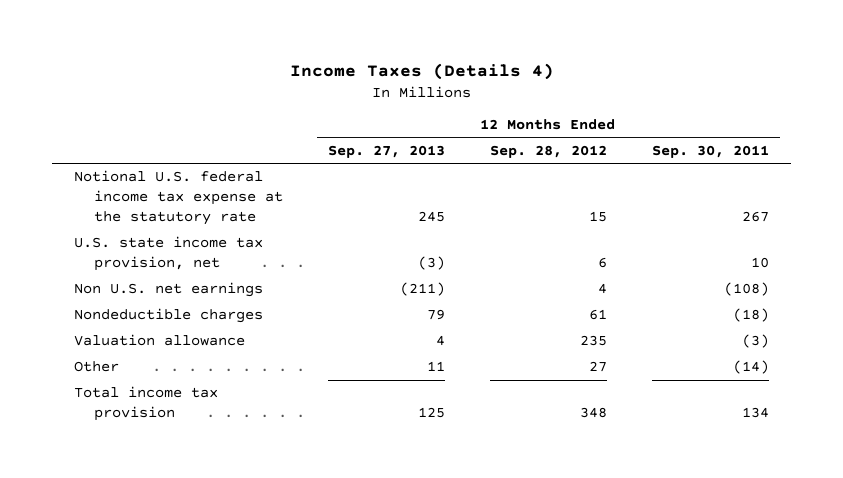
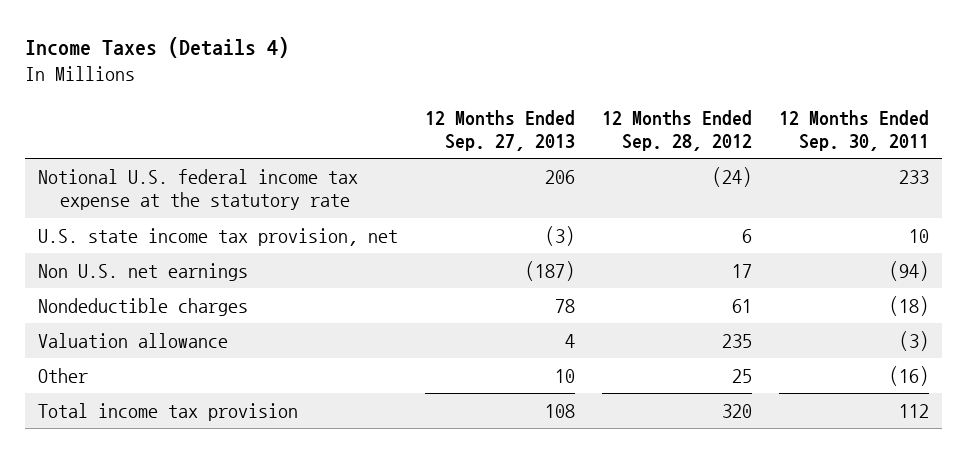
- Notional U.S. federal income tax expense at the statutory rate | 245 | 15 | 267
+ Notional U.S. federal income tax expense at the statutory rate | 206 | (24) | 233
- Non U.S. net earnings | (211) | 4 | (108)
- Nondeductible charges | 79 | 61 | (18)
+ Non U.S. net earnings | (187) | 17 | (94)
+ Nondeductible charges | 78 | 61 | (18)
- Other | 11 | 27 | (14)
- Total income tax provision | 125 | 348 | 134
+ Other | 10 | 25 | (16)
+ Total income tax provision | 108 | 320 | 112

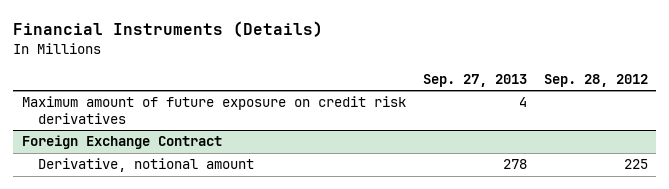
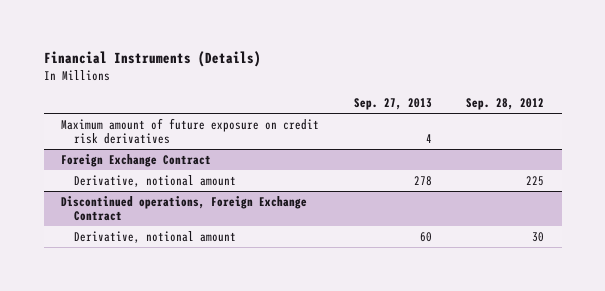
+ Discontinued operations, Foreign Exchange Contract
+ Derivative, notional amount | 60 | 30

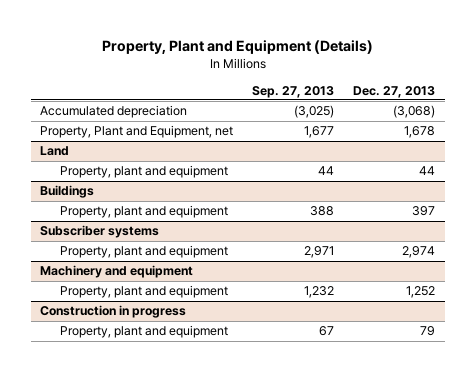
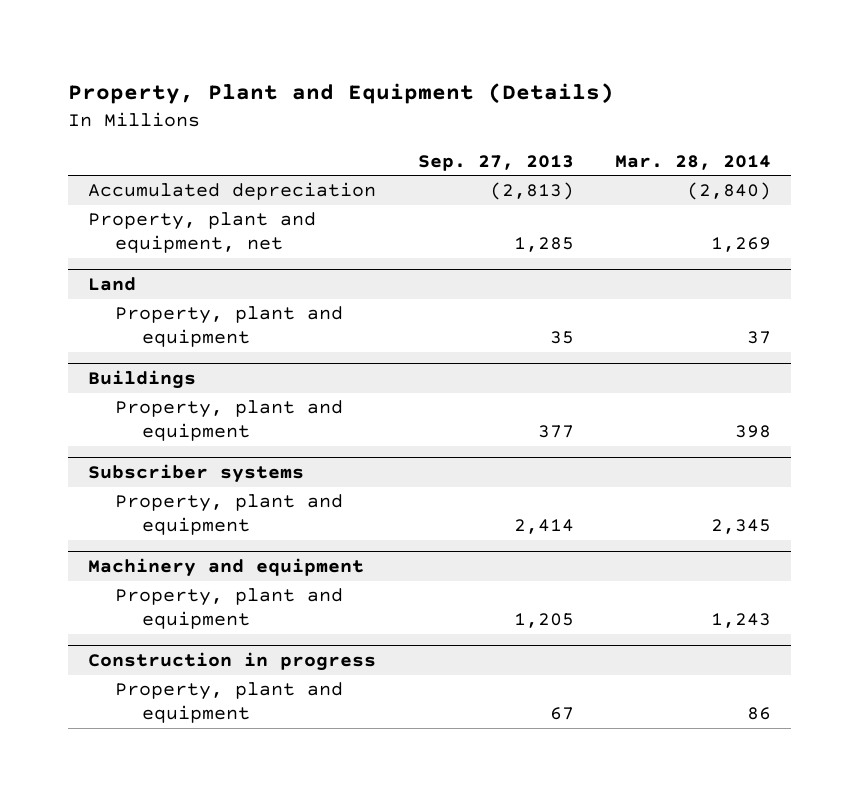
- | Sep. 27, 2013 | Dec. 27, 2013
+ | Sep. 27, 2013 | Mar. 28, 2014
- Accumulated depreciation | (3,025) | (3,068)
- Property, Plant and Equipment, net | 1,677 | 1,678
+ Accumulated depreciation | (2,813) | (2,840)
+ Property, plant and equipment, net | 1,285 | 1,269
@ Land
- Property, plant and equipment | 44 | 44
+ Property, plant and equipment | 35 | 37
@ Buildings
- Property, plant and equipment | 388 | 397
+ Property, plant and equipment | 377 | 398
@ Subscriber systems
- Property, plant and equipment | 2,971 | 2,974
+ Property, plant and equipment | 2,414 | 2,345
@ Machinery and equipment
- Property, plant and equipment | 1,232 | 1,252
+ Property, plant and equipment | 1,205 | 1,243

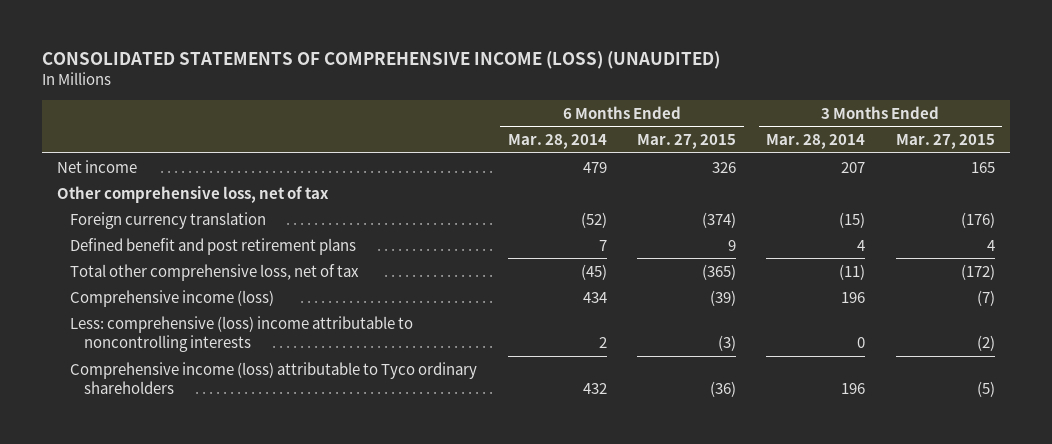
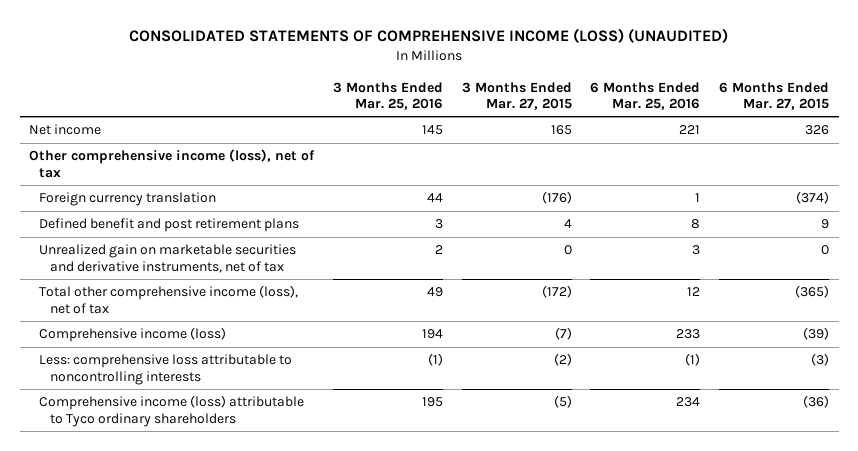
- | 6 Months Ended Mar. 28, 2014 | 6 Months Ended Mar. 27, 2015 | 3 Months Ended Mar. 28, 2014 | 3 Months Ended Mar. 27, 2015
+ | 3 Months Ended Mar. 25, 2016 | 3 Months Ended Mar. 27, 2015 | 6 Months Ended Mar. 25, 2016 | 6 Months Ended Mar. 27, 2015
- Other comprehensive loss, net of tax
+ Other comprehensive income (loss), net of tax
- Total other comprehensive loss, net of tax | (45) | (365) | (11) | (172)
+ Unrealized gain on marketable securities and derivative instruments, net of tax | 2 | 0 | 3 | 0
+ Total other comprehensive income (loss), net of tax | 49 | (172) | 12 | (365)
- Less: comprehensive (loss) income attributable to noncontrolling interests | 2 | (3) | 0 | (2)
+ Less: comprehensive loss attributable to noncontrolling interests | (1) | (2) | (1) | (3)

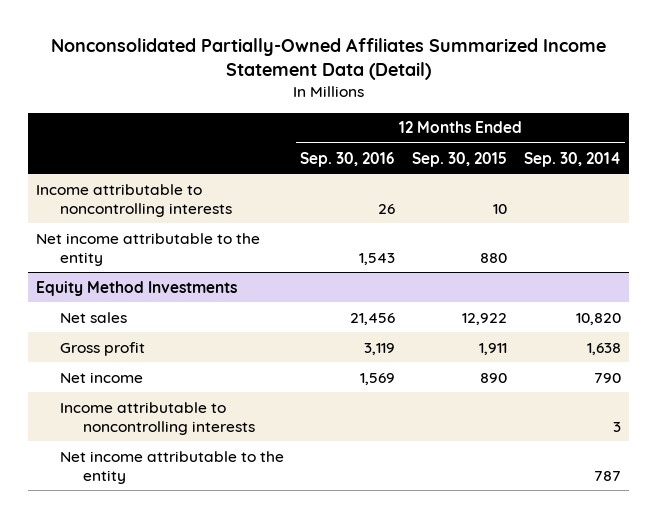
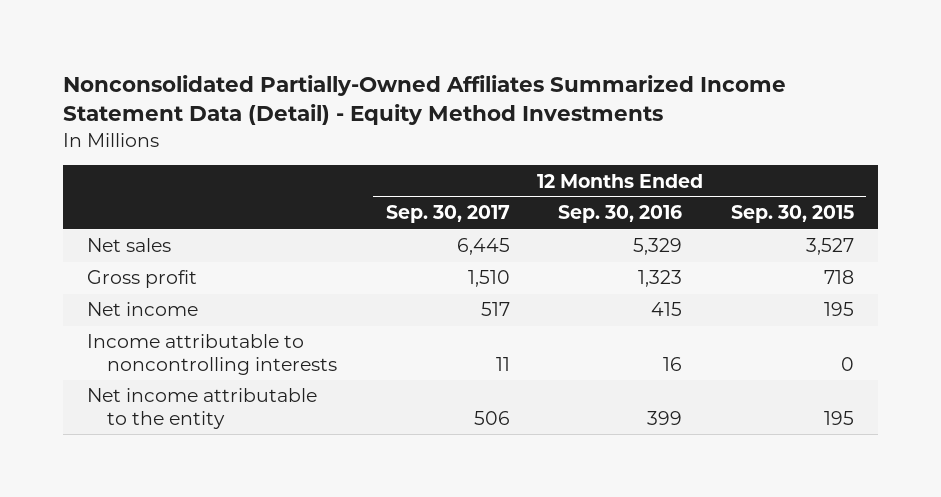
- Nonconsolidated Partially-Owned Affiliates Summarized Income Statement Data (Detail)
+ Nonconsolidated Partially-Owned Affiliates Summarized Income Statement Data (Detail) - Equity Method Investments
- | 12 Months Ended Sep. 30, 2016 | 12 Months Ended Sep. 30, 2015 | 12 Months Ended Sep. 30, 2014
+ | 12 Months Ended Sep. 30, 2017 | 12 Months Ended Sep. 30, 2016 | 12 Months Ended Sep. 30, 2015
- Income attributable to noncontrolling interests | 26 | 10 |
- Net income attributable to the entity | 1,543 | 880 |
- Equity Method Investments
- Net sales | 21,456 | 12,922 | 10,820
- Gross profit | 3,119 | 1,911 | 1,638
- Net income | 1,569 | 890 | 790
- Income attributable to noncontrolling interests | | | 3
- Net income attributable to the entity | | | 787
+ Net sales | 6,445 | 5,329 | 3,527
+ Gross profit | 1,510 | 1,323 | 718
+ Net income | 517 | 415 | 195
+ Income attributable to noncontrolling interests | 11 | 16 | 0
+ Net income attributable to the entity | 506 | 399 | 195

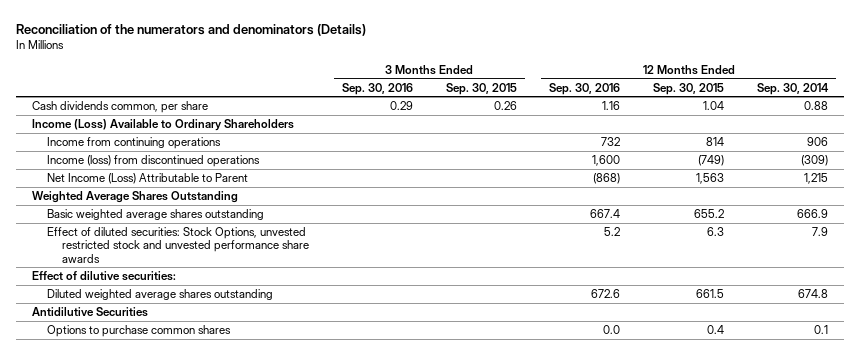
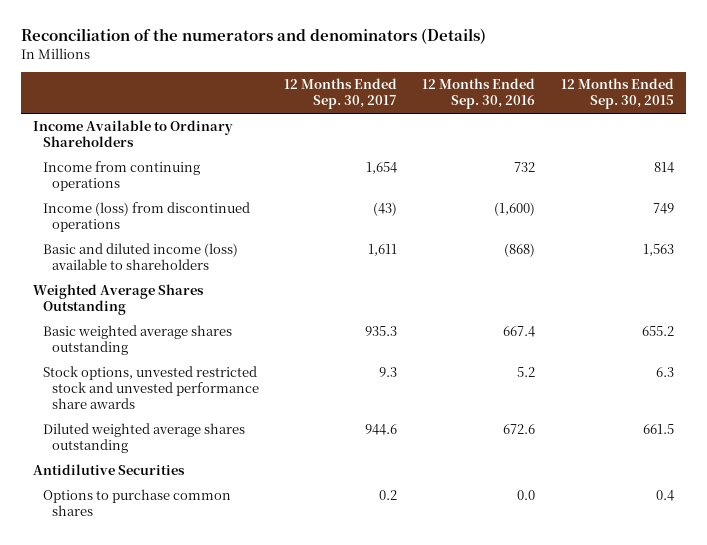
- | 3 Months Ended Sep. 30, 2016 | 3 Months Ended Sep. 30, 2015 | 12 Months Ended Sep. 30, 2016 | 12 Months Ended Sep. 30, 2015 | 12 Months Ended Sep. 30, 2014
+ | 12 Months Ended Sep. 30, 2017 | 12 Months Ended Sep. 30, 2016 | 12 Months Ended Sep. 30, 2015
- Cash dividends common, per share | 0.29 | 0.26 | 1.16 | 1.04 | 0.88
- Income (Loss) Available to Ordinary Shareholders
+ Income Available to Ordinary Shareholders
- Income (loss) from discontinued operations | | | 1,600 | (749) | (309)
- Net Income (Loss) Attributable to Parent | | | (868) | 1,563 | 1,215
+ Income (loss) from discontinued operations | (43) | (1,600) | 749
+ Basic and diluted income (loss) available to shareholders | 1,611 | (868) | 1,563
- Effect of diluted securities: Stock Options, unvested restricted stock and unvested performance share awards | | | 5.2 | 6.3 | 7.9
- Effect of dilutive securities:
+ Stock options, unvested restricted stock and unvested performance share awards | 9.3 | 5.2 | 6.3

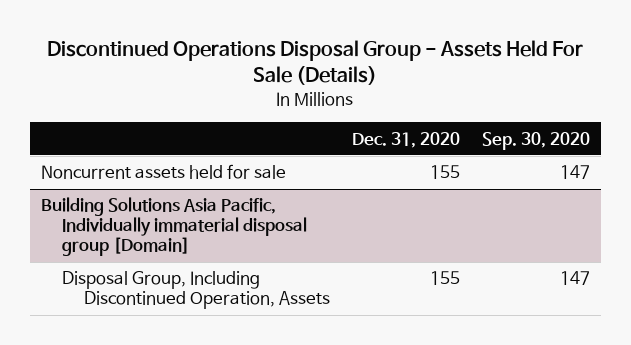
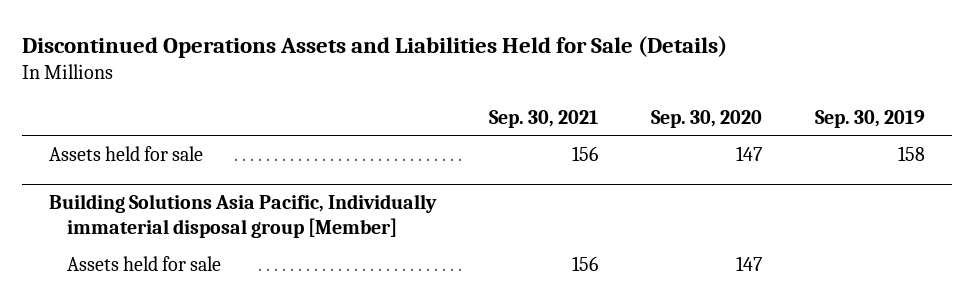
- Discontinued Operations Disposal Group - Assets Held For Sale (Details)
+ Discontinued Operations Assets and Liabilities Held for Sale (Details)
- | Dec. 31, 2020 | Sep. 30, 2020
+ | Sep. 30, 2021 | Sep. 30, 2020 | Sep. 30, 2019
- Noncurrent assets held for sale | 155 | 147
- Building Solutions Asia Pacific, Individually immaterial disposal group [Domain]
- Disposal Group, Including Discontinued Operation, Assets | 155 | 147
+ Assets held for sale | 156 | 147 | 158
+ Building Solutions Asia Pacific, Individually immaterial disposal group [Member]
+ Assets held for sale | 156 | 147 |

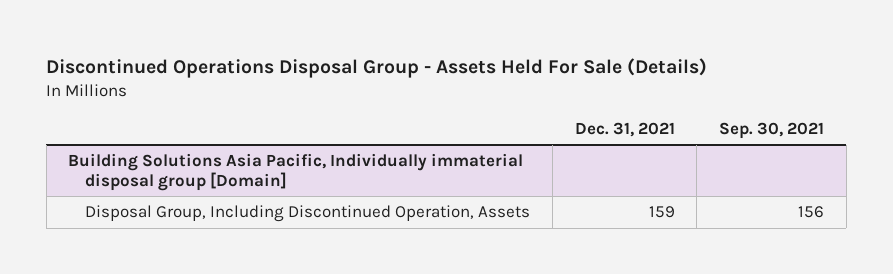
- Discontinued Operations Assets and Liabilities Held for Sale (Details)
+ Discontinued Operations Disposal Group - Assets Held For Sale (Details)
- | Sep. 30, 2021 | Sep. 30, 2020 | Sep. 30, 2019
+ | Dec. 31, 2021 | Sep. 30, 2021
- Assets held for sale | 156 | 147 | 158
- Building Solutions Asia Pacific, Individually immaterial disposal group [Member]
- Assets held for sale | 156 | 147 |
+ Building Solutions Asia Pacific, Individually immaterial disposal group [Domain]
+ Disposal Group, Including Discontinued Operation, Assets | 159 | 156

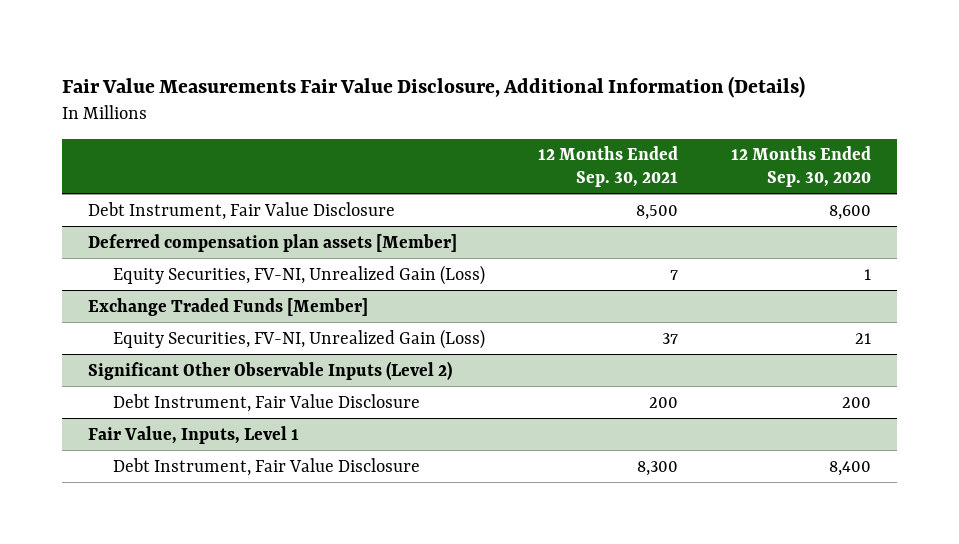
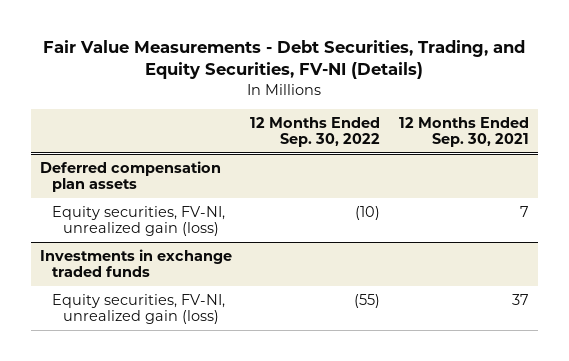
- Fair Value Measurements Fair Value Disclosure, Additional Information (Details)
+ Fair Value Measurements - Debt Securities, Trading, and Equity Securities, FV-NI (Details)
- | 12 Months Ended Sep. 30, 2021 | 12 Months Ended Sep. 30, 2020
+ | 12 Months Ended Sep. 30, 2022 | 12 Months Ended Sep. 30, 2021
- Debt Instrument, Fair Value Disclosure | 8,500 | 8,600
- Deferred compensation plan assets [Member]
- Equity Securities, FV-NI, Unrealized Gain (Loss) | 7 | 1
- Exchange Traded Funds [Member]
- Equity Securities, FV-NI, Unrealized Gain (Loss) | 37 | 21
- Significant Other Observable Inputs (Level 2)
- Debt Instrument, Fair Value Disclosure | 200 | 200
- Fair Value, Inputs, Level 1
- Debt Instrument, Fair Value Disclosure | 8,300 | 8,400
+ Deferred compensation plan assets
+ Equity securities, FV-NI, unrealized gain (loss) | (10) | 7
+ Investments in exchange traded funds
+ Equity securities, FV-NI, unrealized gain (loss) | (55) | 37

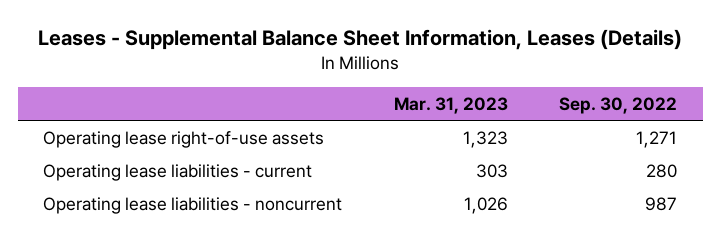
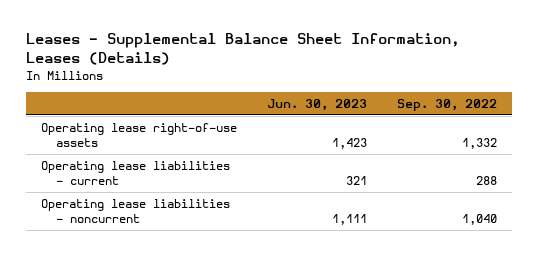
- | Mar. 31, 2023 | Sep. 30, 2022
+ | Jun. 30, 2023 | Sep. 30, 2022
- Operating lease right-of-use assets | 1,323 | 1,271
- Operating lease liabilities - current | 303 | 280
- Operating lease liabilities - noncurrent | 1,026 | 987
+ Operating lease right-of-use assets | 1,423 | 1,332
+ Operating lease liabilities - current | 321 | 288
+ Operating lease liabilities - noncurrent | 1,111 | 1,040

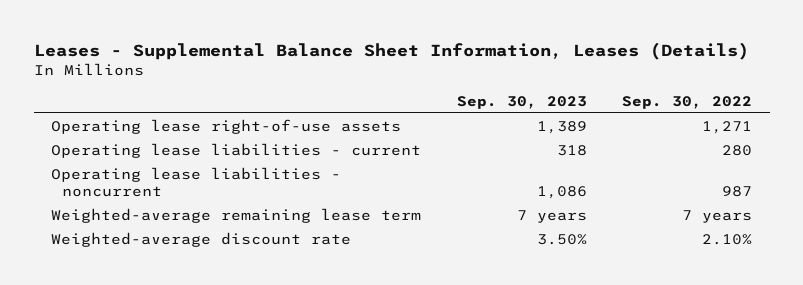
- | Jun. 30, 2023 | Sep. 30, 2022
+ | Sep. 30, 2023 | Sep. 30, 2022
- Operating lease right-of-use assets | 1,423 | 1,332
- Operating lease liabilities - current | 321 | 288
- Operating lease liabilities - noncurrent | 1,111 | 1,040
+ Operating lease right-of-use assets | 1,389 | 1,271
+ Operating lease liabilities - current | 318 | 280
+ Operating lease liabilities - noncurrent | 1,086 | 987
+ Weighted-average remaining lease term | 7 years | 7 years
+ Weighted-average discount rate | 3.50% | 2.10%

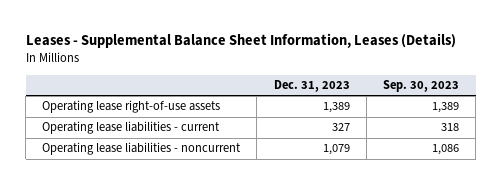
- | Sep. 30, 2023 | Sep. 30, 2022
+ | Dec. 31, 2023 | Sep. 30, 2023
- Weighted-average remaining lease term | 7 years | 7 years
- Weighted-average discount rate | 3.50% | 2.10%

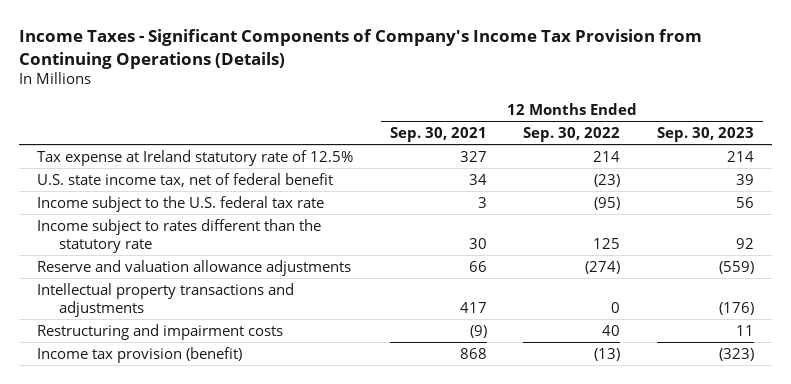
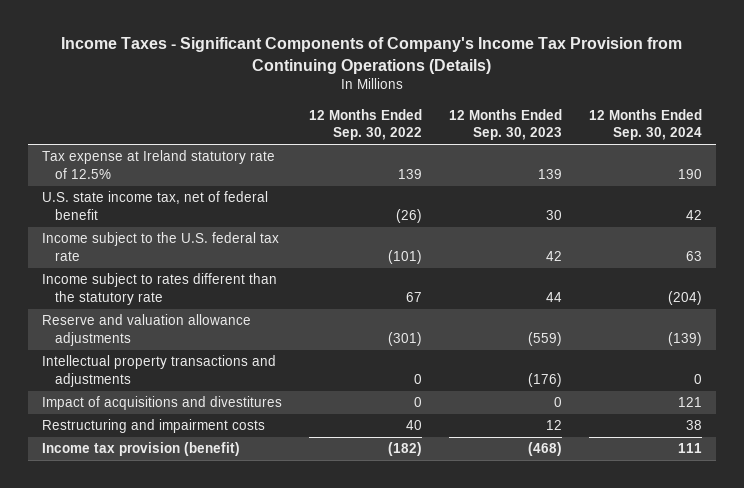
- | 12 Months Ended Sep. 30, 2021 | 12 Months Ended Sep. 30, 2022 | 12 Months Ended Sep. 30, 2023
+ | 12 Months Ended Sep. 30, 2022 | 12 Months Ended Sep. 30, 2023 | 12 Months Ended Sep. 30, 2024
- Tax expense at Ireland statutory rate of 12.5% | 327 | 214 | 214
- U.S. state income tax, net of federal benefit | 34 | (23) | 39
- Income subject to the U.S. federal tax rate | 3 | (95) | 56
- Income subject to rates different than the statutory rate | 30 | 125 | 92
- Reserve and valuation allowance adjustments | 66 | (274) | (559)
+ Tax expense at Ireland statutory rate of 12.5% | 139 | 139 | 190
+ U.S. state income tax, net of federal benefit | (26) | 30 | 42
+ Income subject to the U.S. federal tax rate | (101) | 42 | 63
+ Income subject to rates different than the statutory rate | 67 | 44 | (204)
+ Reserve and valuation allowance adjustments | (301) | (559) | (139)
- Restructuring and impairment costs | (9) | 40 | 11
- Income tax provision (benefit) | 868 | (13) | (323)
+ Impact of acquisitions and divestitures | 0 | 0 | 121
+ Restructuring and impairment costs | 40 | 12 | 38
+ Income tax provision (benefit) | (182) | (468) | 111

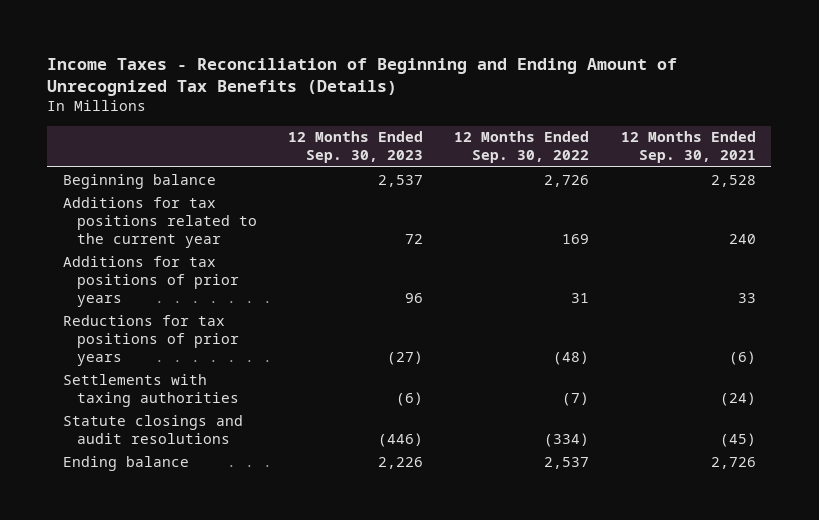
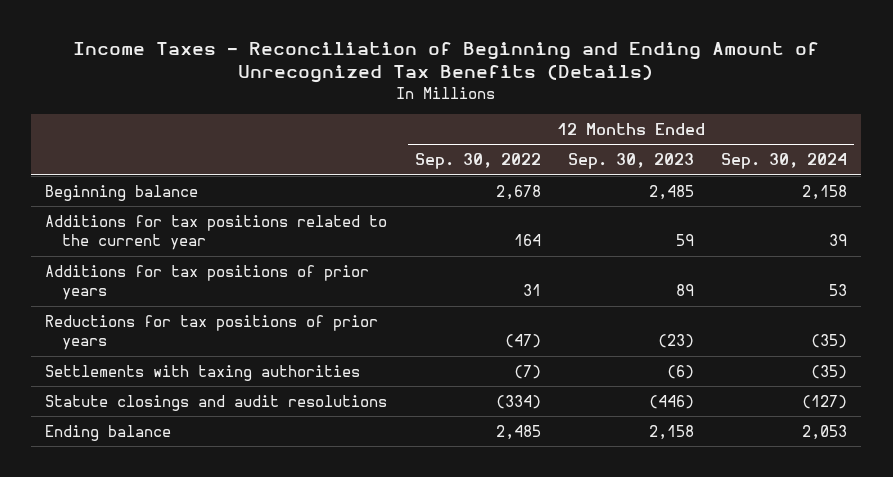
- | 12 Months Ended Sep. 30, 2023 | 12 Months Ended Sep. 30, 2022 | 12 Months Ended Sep. 30, 2021
+ | 12 Months Ended Sep. 30, 2022 | 12 Months Ended Sep. 30, 2023 | 12 Months Ended Sep. 30, 2024
- Beginning balance | 2,537 | 2,726 | 2,528
- Additions for tax positions related to the current year | 72 | 169 | 240
- Additions for tax positions of prior years | 96 | 31 | 33
- Reductions for tax positions of prior years | (27) | (48) | (6)
+ Beginning balance | 2,678 | 2,485 | 2,158
+ Additions for tax positions related to the current year | 164 | 59 | 39
+ Additions for tax positions of prior years | 31 | 89 | 53
+ Reductions for tax positions of prior years | (47) | (23) | (35)
- Ending balance | 2,226 | 2,537 | 2,726
+ Ending balance | 2,485 | 2,158 | 2,053

